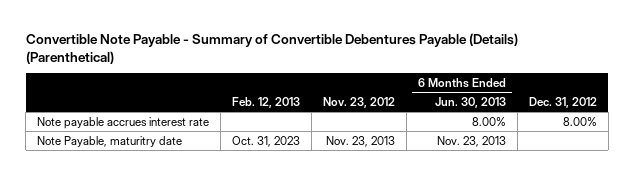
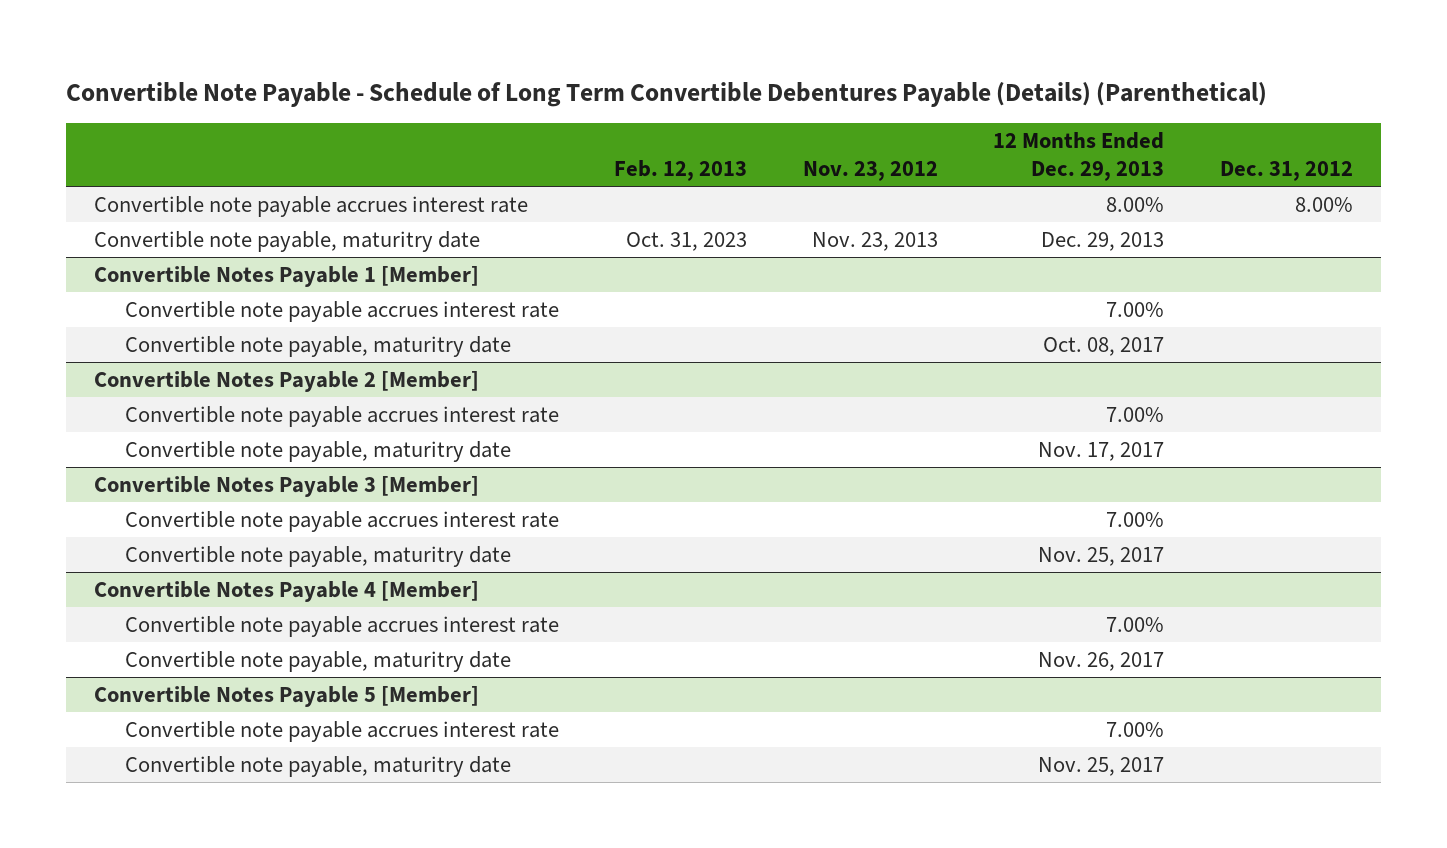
- Convertible Note Payable - Summary of Convertible Debentures Payable (Details) (Parenthetical)
+ Convertible Note Payable - Schedule of Long Term Convertible Debentures Payable (Details) (Parenthetical)
- | Feb. 12, 2013 | Nov. 23, 2012 | 6 Months Ended Jun. 30, 2013 | Dec. 31, 2012
+ | Feb. 12, 2013 | Nov. 23, 2012 | 12 Months Ended Dec. 29, 2013 | Dec. 31, 2012
- Note payable accrues interest rate | | | 8.00% | 8.00%
- Note Payable, maturitry date | Oct. 31, 2023 | Nov. 23, 2013 | Nov. 23, 2013 |
+ Convertible note payable accrues interest rate | | | 8.00% | 8.00%
+ Convertible note payable, maturitry date | Oct. 31, 2023 | Nov. 23, 2013 | Dec. 29, 2013 |
+ Convertible Notes Payable 1 [Member]
+ Convertible note payable accrues interest rate | | | 7.00% |
+ Convertible note payable, maturitry date | | | Oct. 08, 2017 |
+ Convertible Notes Payable 2 [Member]
+ Convertible note payable accrues interest rate | | | 7.00% |
+ Convertible note payable, maturitry date | | | Nov. 17, 2017 |
+ Convertible Notes Payable 3 [Member]
+ Convertible note payable accrues interest rate | | | 7.00% |
+ Convertible note payable, maturitry date | | | Nov. 25, 2017 |
+ Convertible Notes Payable 4 [Member]
+ Convertible note payable accrues interest rate | | | 7.00% |
+ Convertible note payable, maturitry date | | | Nov. 26, 2017 |
+ Convertible Notes Payable 5 [Member]
+ Convertible note payable accrues interest rate | | | 7.00% |
+ Convertible note payable, maturitry date | | | Nov. 25, 2017 |

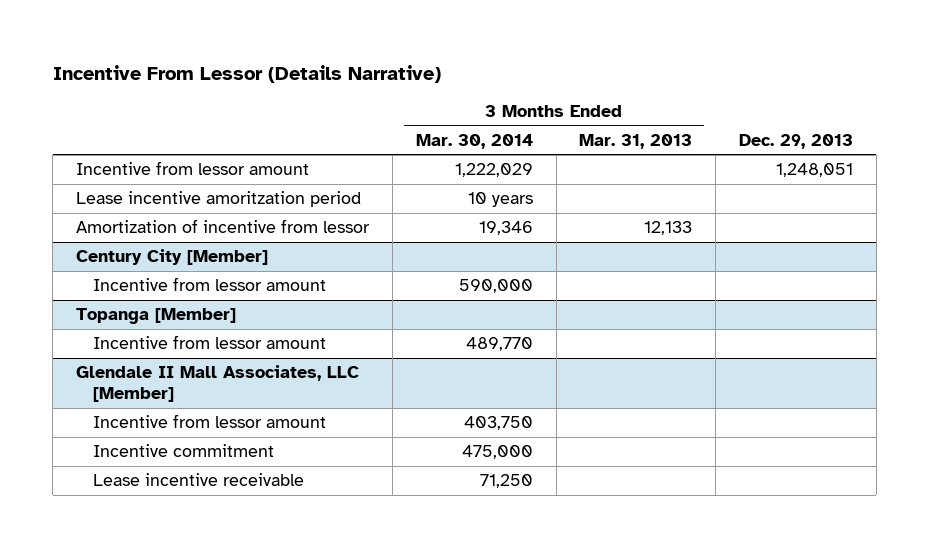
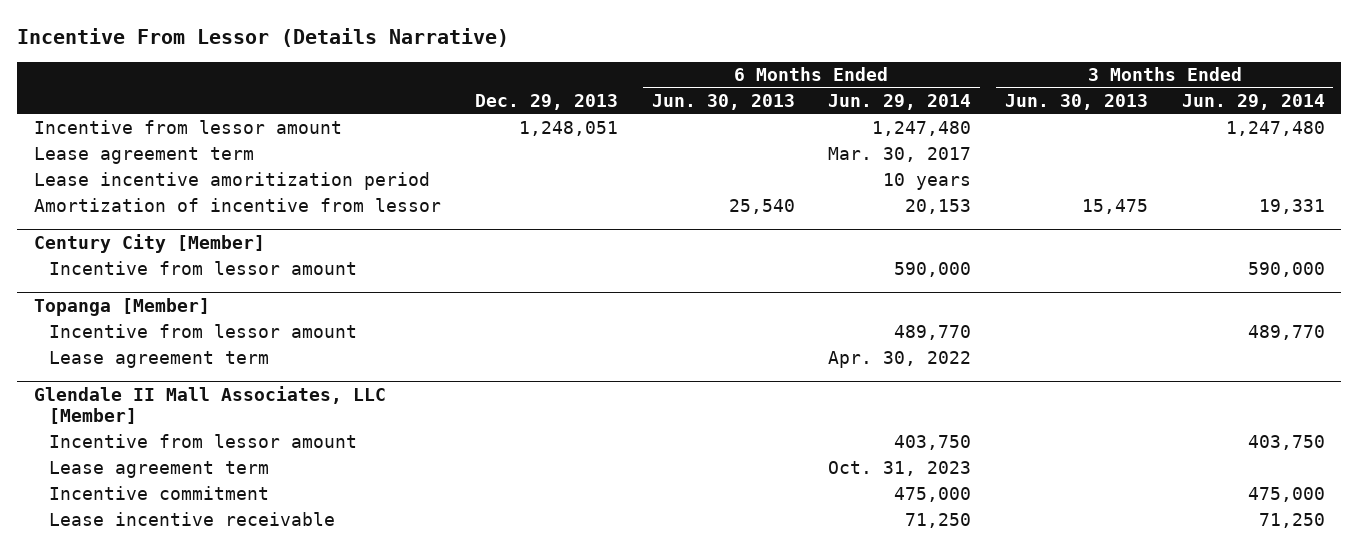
- | 3 Months Ended Mar. 30, 2014 | 3 Months Ended Mar. 31, 2013 | Dec. 29, 2013
+ | Dec. 29, 2013 | 6 Months Ended Jun. 30, 2013 | 6 Months Ended Jun. 29, 2014 | 3 Months Ended Jun. 30, 2013 | 3 Months Ended Jun. 29, 2014
- Lease incentive amoritzation period | 10 years | |
+ Lease agreement term | | | Mar. 30, 2017 | |
+ Lease incentive amoritization period | | | 10 years | |
@ Topanga [Member]
+ Lease agreement term | | | Apr. 30, 2022 | |
@ Glendale II Mall Associates, LLC [Member]
+ Lease agreement term | | | Oct. 31, 2023 | |

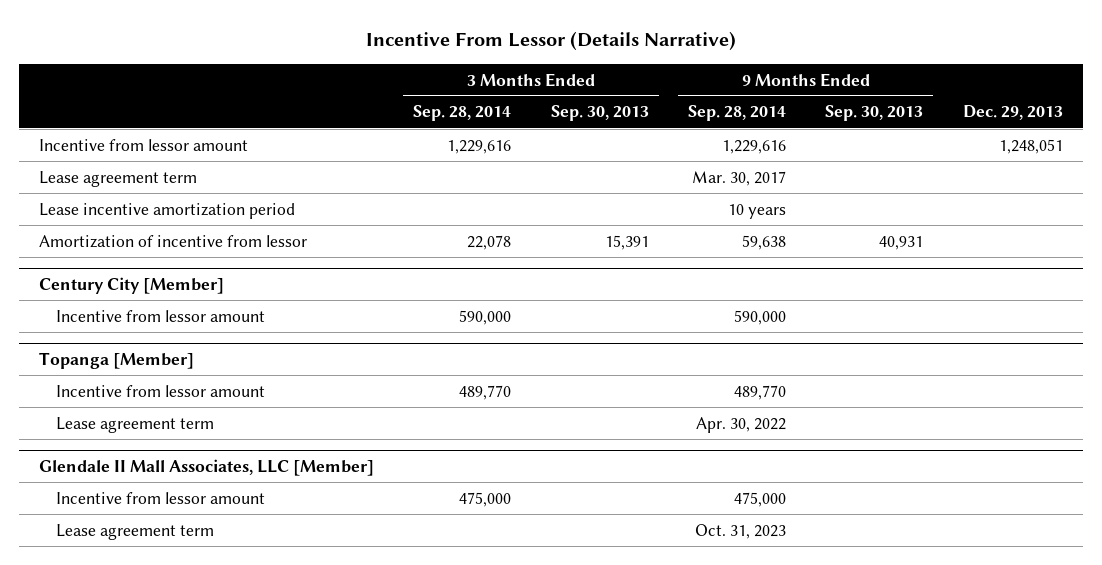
- | Dec. 29, 2013 | 6 Months Ended Jun. 30, 2013 | 6 Months Ended Jun. 29, 2014 | 3 Months Ended Jun. 30, 2013 | 3 Months Ended Jun. 29, 2014
+ | 3 Months Ended Sep. 28, 2014 | 3 Months Ended Sep. 30, 2013 | 9 Months Ended Sep. 28, 2014 | 9 Months Ended Sep. 30, 2013 | Dec. 29, 2013
- Lease incentive amoritization period | | | 10 years | |
+ Lease incentive amortization period | | | 10 years | |
@ Glendale II Mall Associates, LLC [Member]
- Incentive commitment | | | 475,000 | | 475,000
- Lease incentive receivable | | | 71,250 | | 71,250

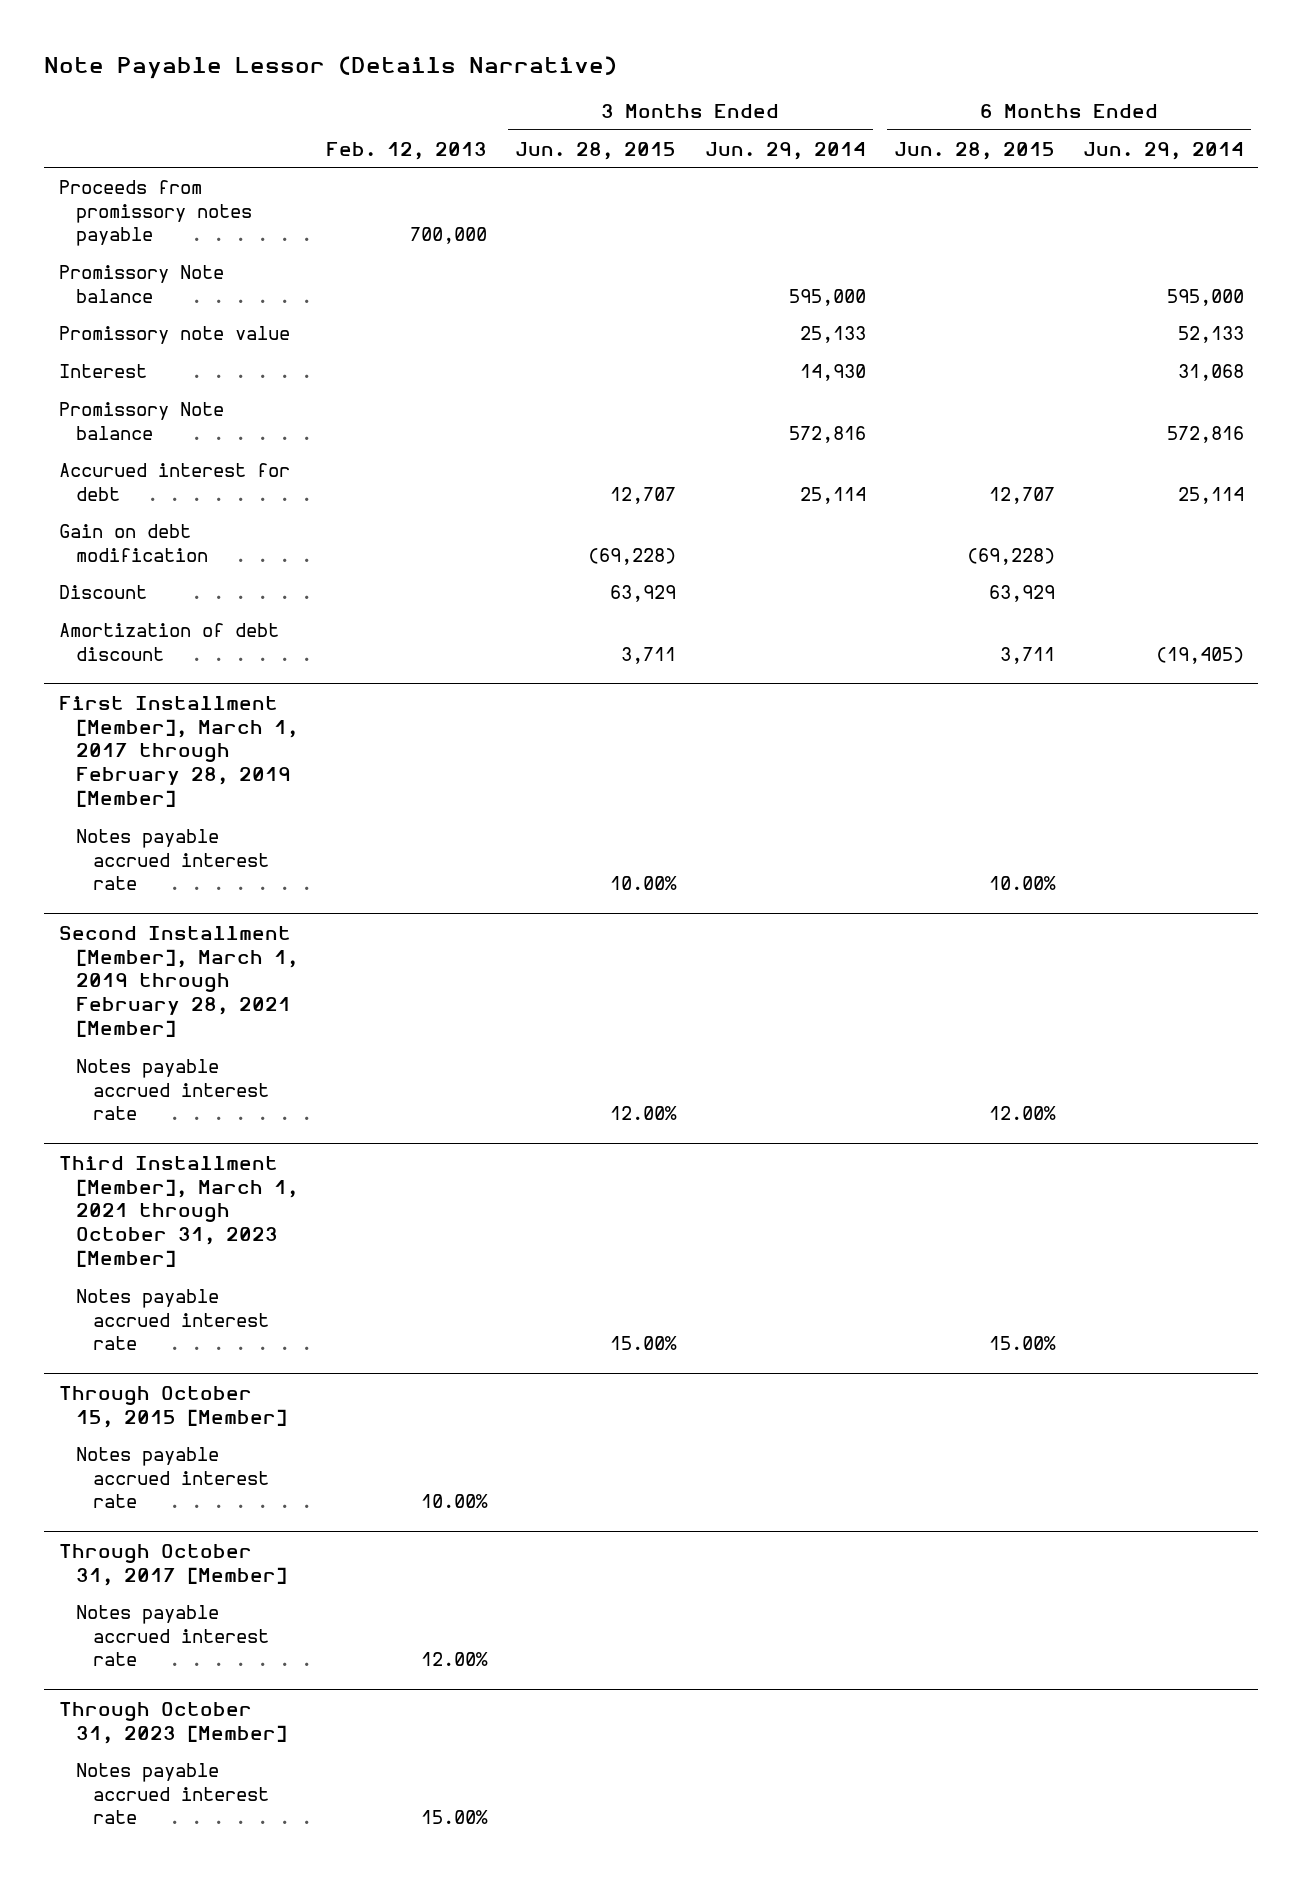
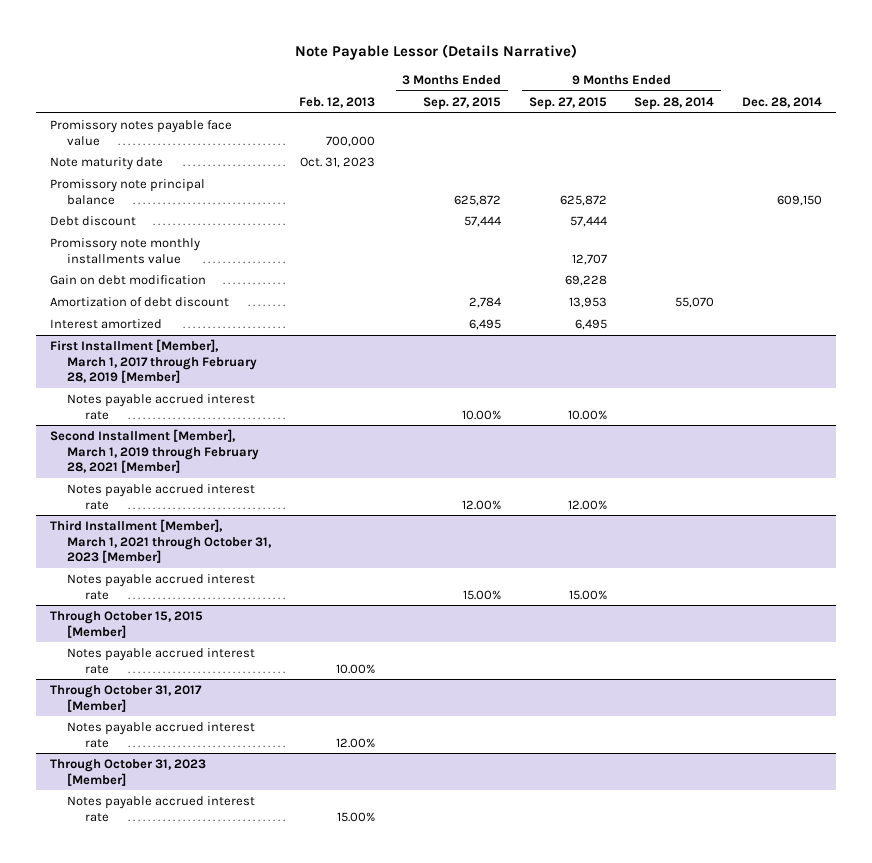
- | Feb. 12, 2013 | 3 Months Ended Jun. 28, 2015 | 3 Months Ended Jun. 29, 2014 | 6 Months Ended Jun. 28, 2015 | 6 Months Ended Jun. 29, 2014
+ | Feb. 12, 2013 | 3 Months Ended Sep. 27, 2015 | 9 Months Ended Sep. 27, 2015 | 9 Months Ended Sep. 28, 2014 | Dec. 28, 2014
- Proceeds from promissory notes payable | 700,000 | | | |
- Promissory Note balance | | | 595,000 | | 595,000
- Promissory note value | | | 25,133 | | 52,133
- Interest | | | 14,930 | | 31,068
- Promissory Note balance | | | 572,816 | | 572,816
- Accurued interest for debt | | 12,707 | 25,114 | 12,707 | 25,114
+ Promissory notes payable face value | 700,000 | | | |
+ Note maturity date | Oct. 31, 2023 | | | |
+ Promissory note principal balance | | 625,872 | 625,872 | | 609,150
+ Debt discount | | 57,444 | 57,444 | |
+ Promissory note monthly installments value | | | 12,707 | |
- Discount | | 63,929 | | 63,929 |
+ Interest amortized | | 6,495 | 6,495 | |

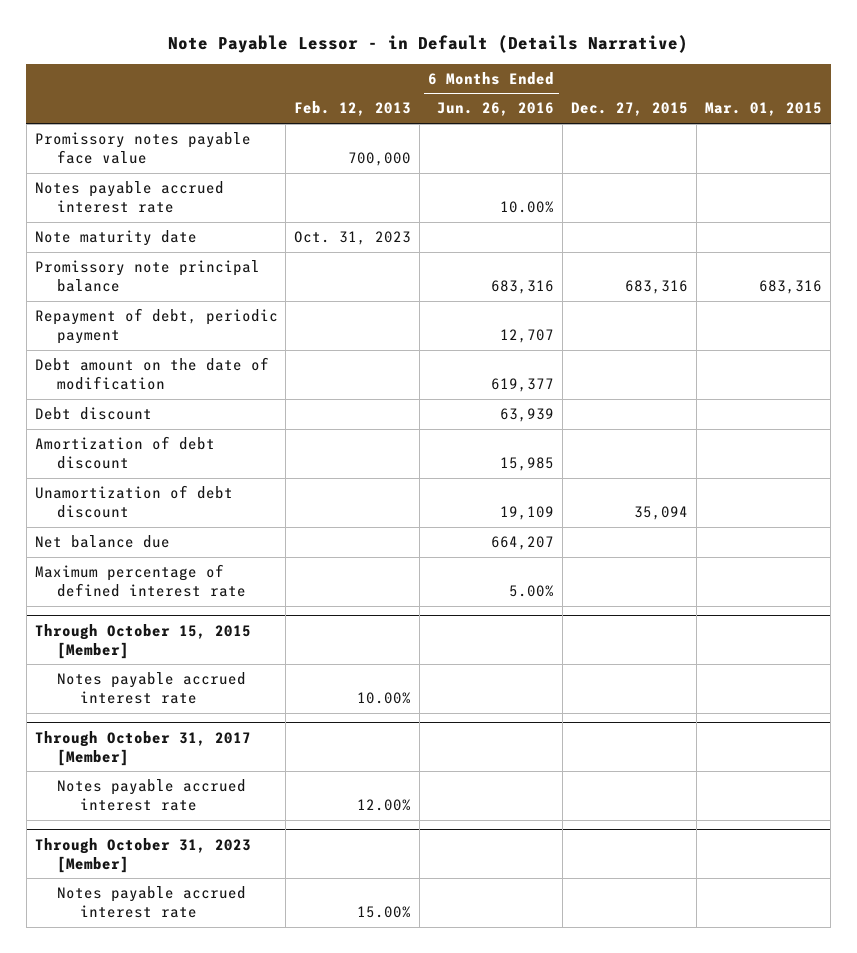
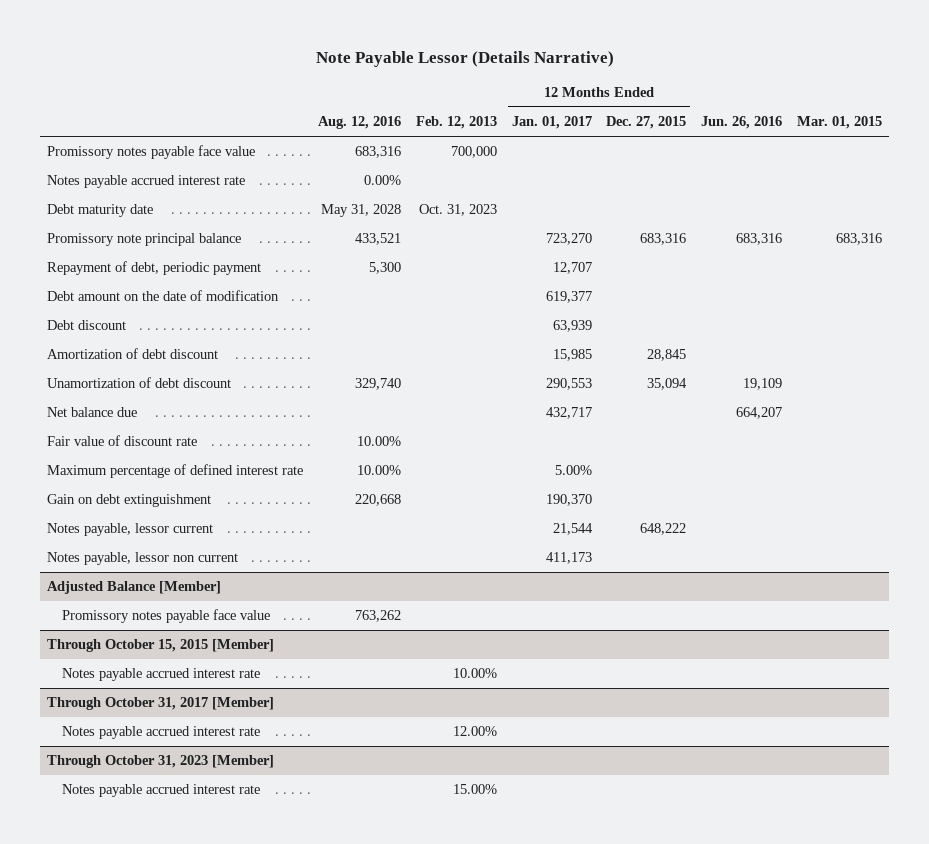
- Note Payable Lessor - in Default (Details Narrative)
+ Note Payable Lessor (Details Narrative)
- | Feb. 12, 2013 | 6 Months Ended Jun. 26, 2016 | Dec. 27, 2015 | Mar. 01, 2015
+ | Aug. 12, 2016 | Feb. 12, 2013 | 12 Months Ended Jan. 01, 2017 | 12 Months Ended Dec. 27, 2015 | Jun. 26, 2016 | Mar. 01, 2015
- Note maturity date | Oct. 31, 2023 | | |
+ Debt maturity date | May 31, 2028 | Oct. 31, 2023 | | | |
+ Fair value of discount rate | 10.00% | | | | |
+ Gain on debt extinguishment | 220,668 | | 190,370 | | |
+ Notes payable, lessor current | | | 21,544 | 648,222 | |
+ Notes payable, lessor non current | | | 411,173 | | |
+ Adjusted Balance [Member]
+ Promissory notes payable face value | 763,262 | | | | |

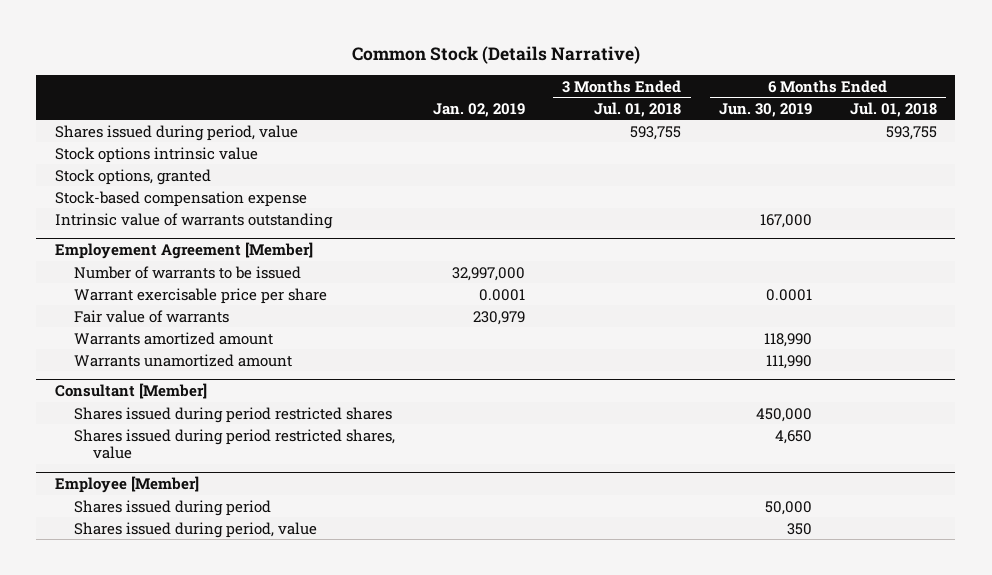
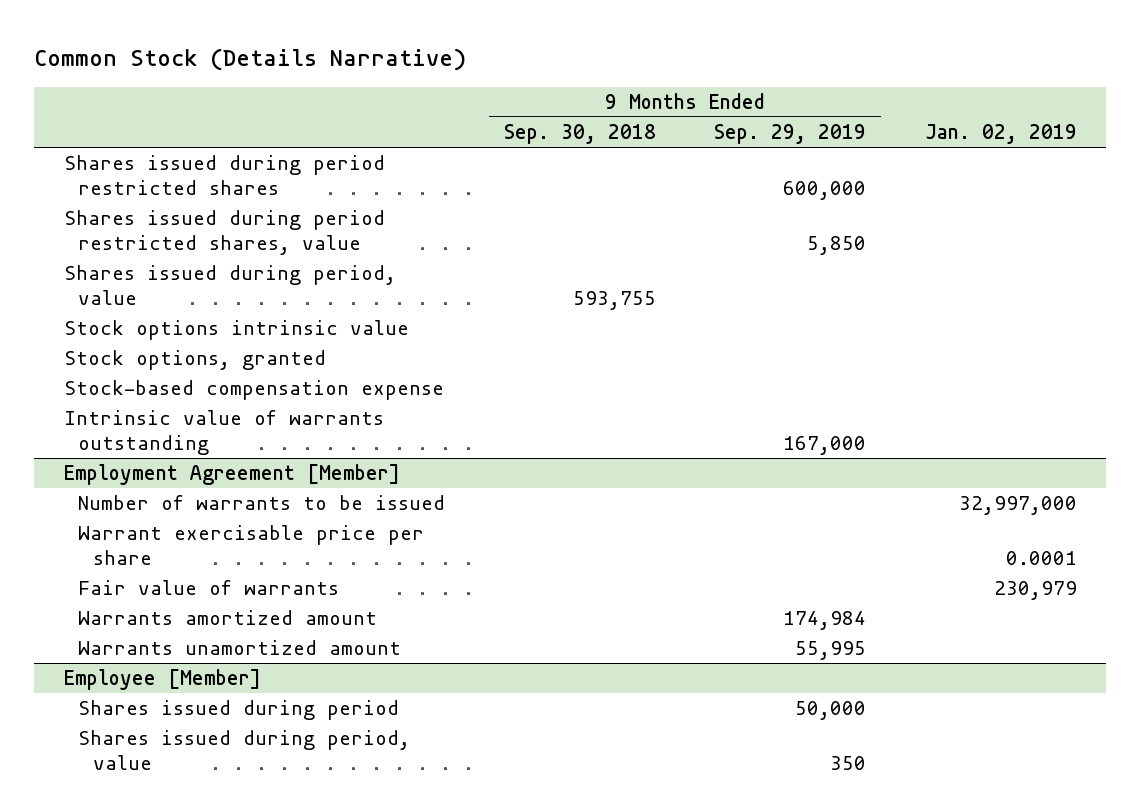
- | Jan. 02, 2019 | 3 Months Ended Jul. 01, 2018 | 6 Months Ended Jun. 30, 2019 | 6 Months Ended Jul. 01, 2018
+ | 9 Months Ended Sep. 30, 2018 | 9 Months Ended Sep. 29, 2019 | Jan. 02, 2019
+ Shares issued during period restricted shares | | 600,000 |
+ Shares issued during period restricted shares, value | | 5,850 |
- Employement Agreement [Member]
+ Employment Agreement [Member]
- Consultant [Member]
- Shares issued during period restricted shares | | | 450,000 |
- Shares issued during period restricted shares, value | | | 4,650 |

